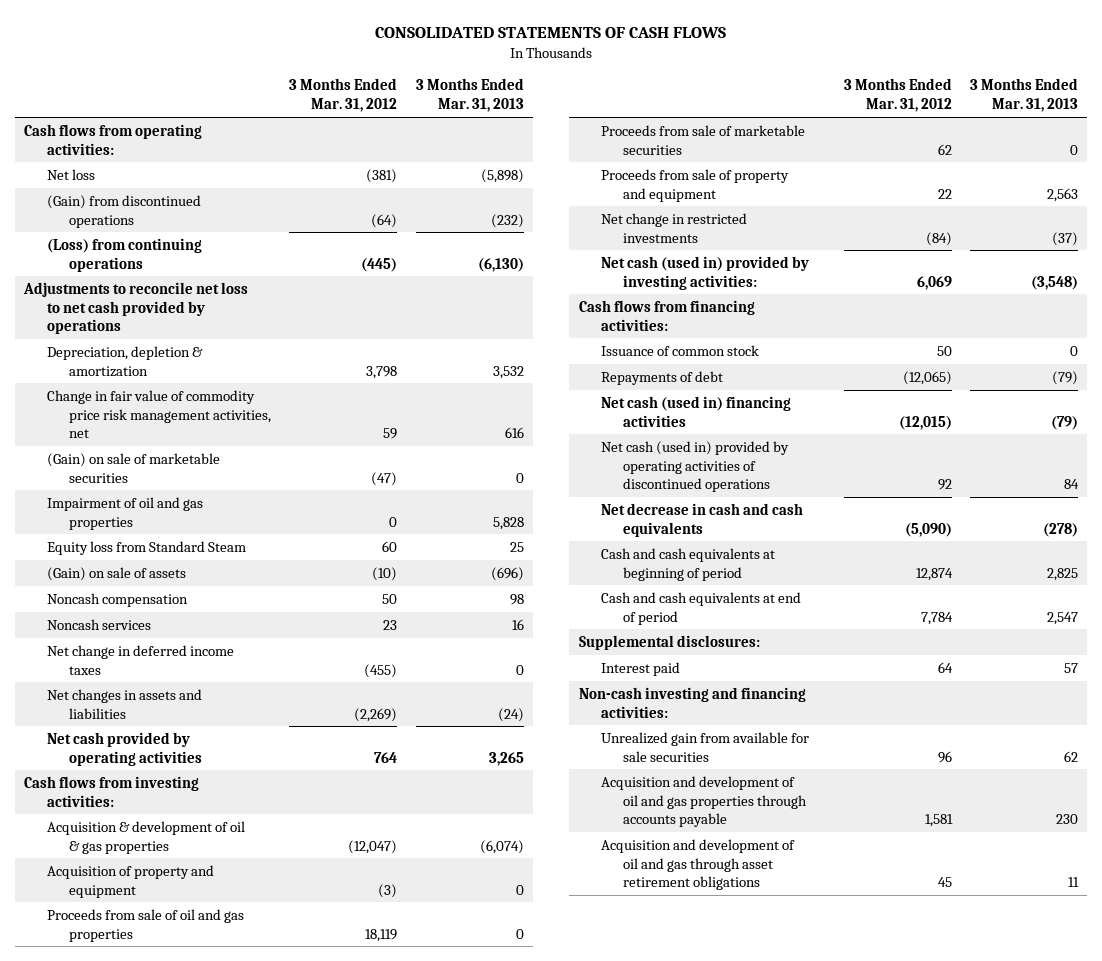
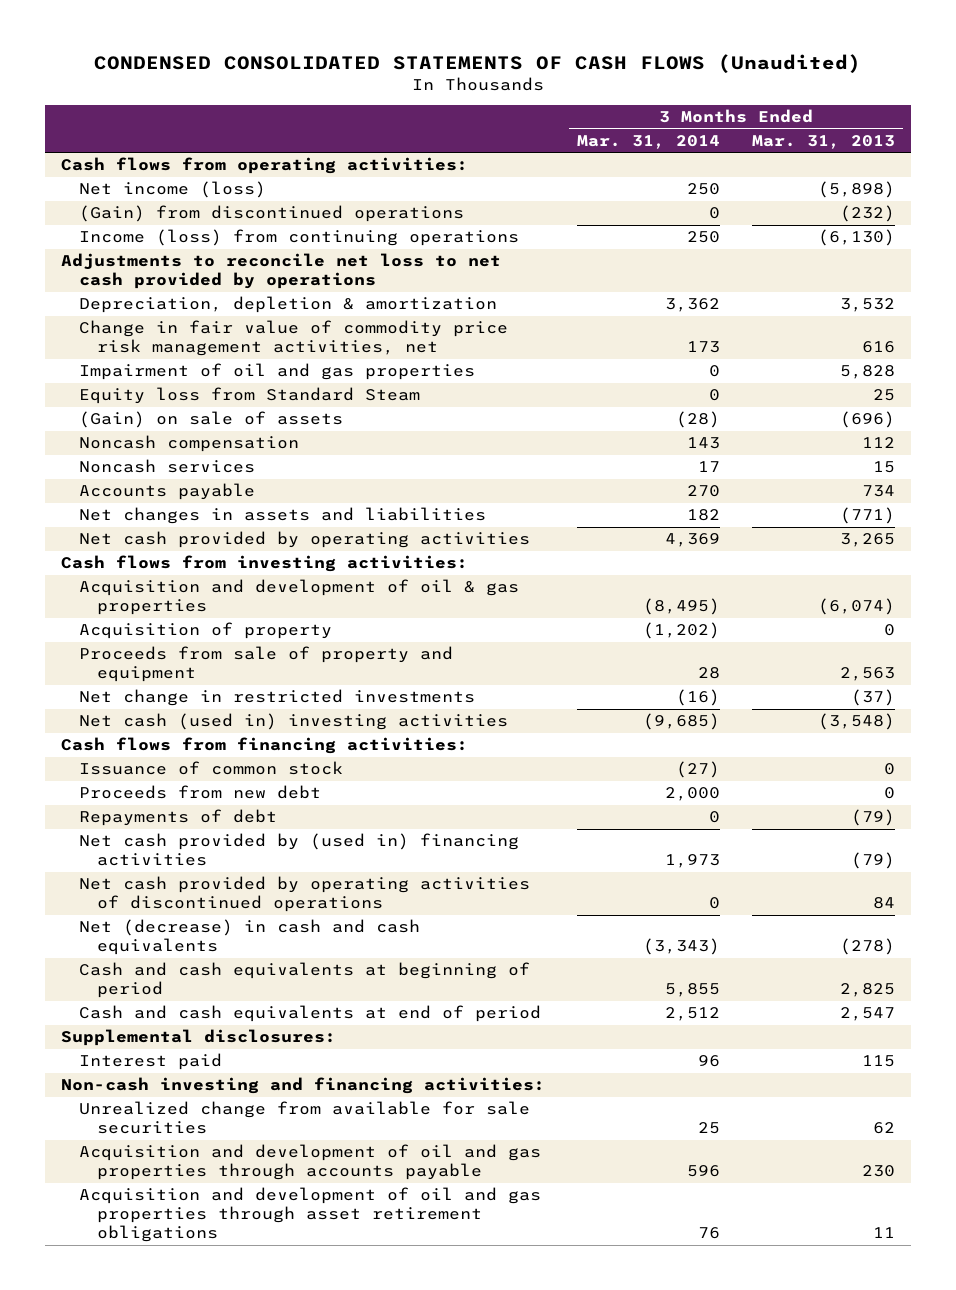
- CONSOLIDATED STATEMENTS OF CASH FLOWS
+ CONDENSED CONSOLIDATED STATEMENTS OF CASH FLOWS (Unaudited)
- | 3 Months Ended Mar. 31, 2012 | 3 Months Ended Mar. 31, 2013
+ | 3 Months Ended Mar. 31, 2014 | 3 Months Ended Mar. 31, 2013
- Net loss | (381) | (5,898)
+ Net income (loss) | 250 | (5,898)
- (Loss) from continuing operations | (445) | (6,130)
+ Income (loss) from continuing operations | 250 | (6,130)
- (Gain) on sale of marketable securities | (47) | 0
- Noncash compensation | 50 | 98
- Noncash services | 23 | 16
- Net change in deferred income taxes | (455) | 0
- Net changes in assets and liabilities | (2,269) | (24)
+ Noncash compensation | 143 | 112
+ Noncash services | 17 | 15
+ Accounts payable | 270 | 734
+ Net changes in assets and liabilities | 182 | (771)
- Acquisition & development of oil & gas properties | (12,047) | (6,074)
- Acquisition of property and equipment | (3) | 0
- Proceeds from sale of oil and gas properties | 18,119 | 0
- Proceeds from sale of marketable securities | 62 | 0
+ Acquisition and development of oil & gas properties | (8,495) | (6,074)
+ Acquisition of property | (1,202) | 0
- Net cash (used in) provided by investing activities: | 6,069 | (3,548)
+ Net cash (used in) investing activities | (9,685) | (3,548)
+ Proceeds from new debt | 2,000 | 0
- Net cash (used in) financing activities | (12,015) | (79)
- Net cash (used in) provided by operating activities of discontinued operations | 92 | 84
- Net decrease in cash and cash equivalents | (5,090) | (278)
+ Net cash provided by (used in) financing activities | 1,973 | (79)
+ Net cash provided by operating activities of discontinued operations | 0 | 84
+ Net (decrease) in cash and cash equivalents | (3,343) | (278)
- Interest paid | 64 | 57
+ Interest paid | 96 | 115
- Unrealized gain from available for sale securities | 96 | 62
+ Unrealized change from available for sale securities | 25 | 62
- Acquisition and development of oil and gas through asset retirement obligations | 45 | 11
+ Acquisition and development of oil and gas properties through asset retirement obligations | 76 | 11

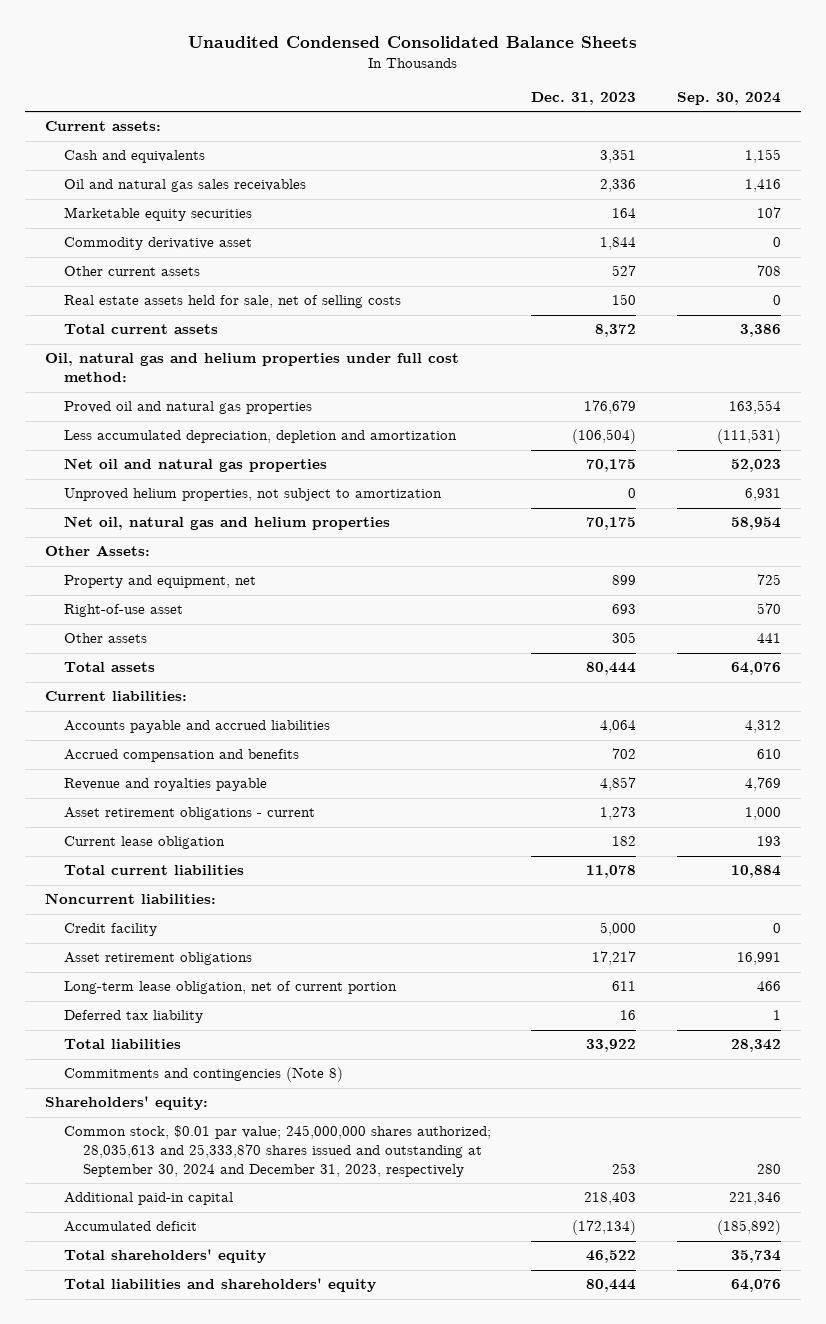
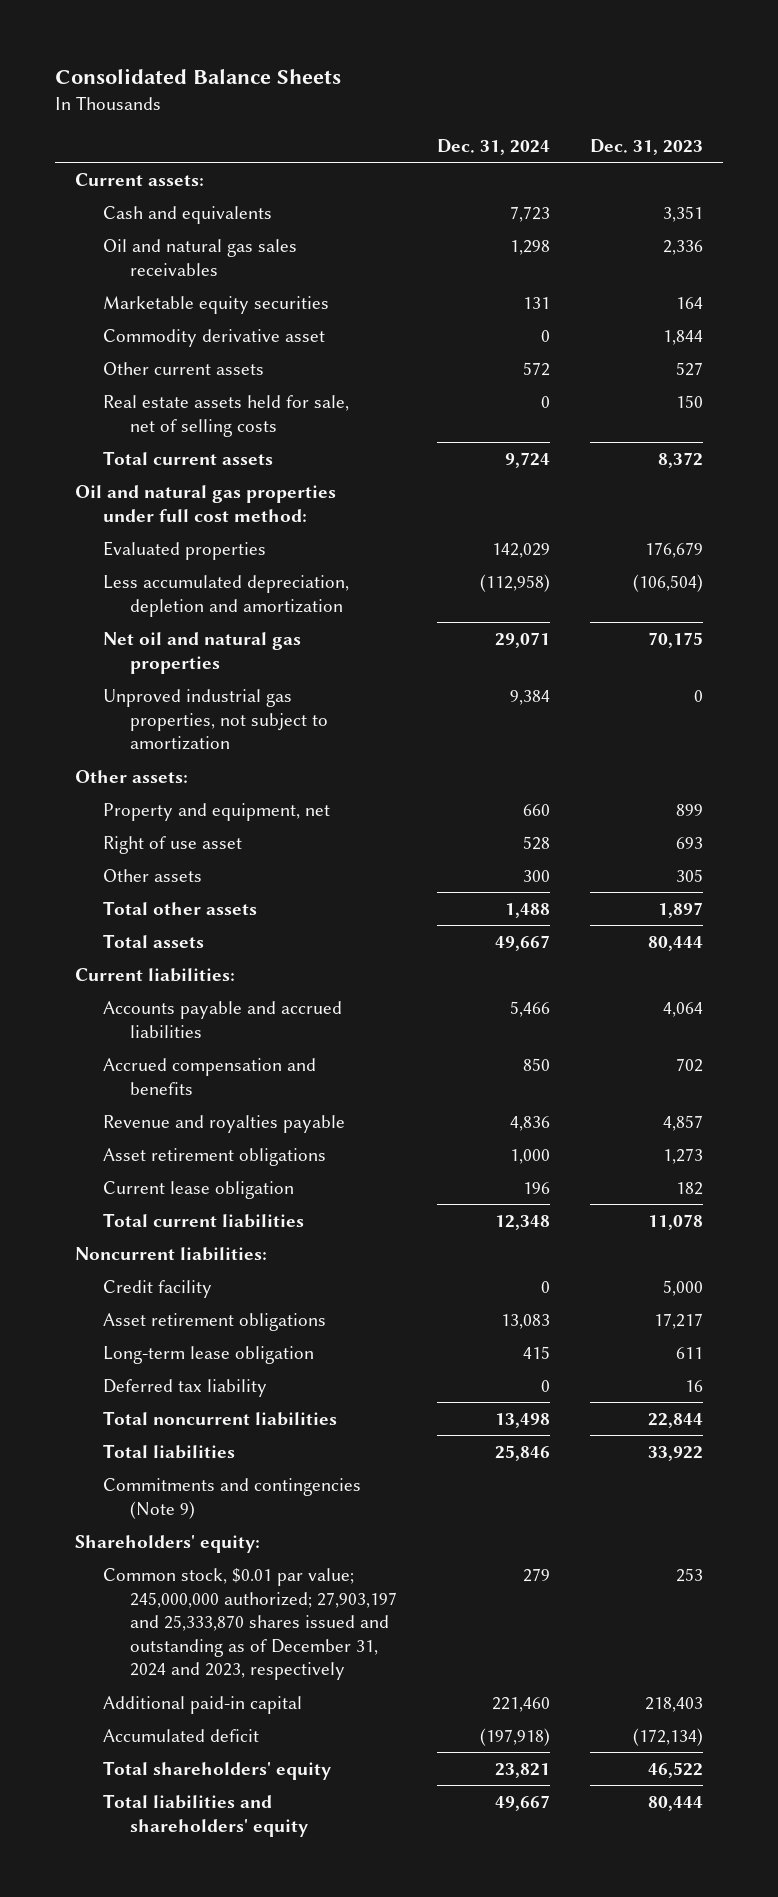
- Unaudited Condensed Consolidated Balance Sheets
+ Consolidated Balance Sheets
- | Dec. 31, 2023 | Sep. 30, 2024
+ | Dec. 31, 2024 | Dec. 31, 2023
- Oil, natural gas and helium properties under full cost method:
- Proved oil and natural gas properties | 176,679 | 163,554
+ Oil and natural gas properties under full cost method:
+ Evaluated properties | 142,029 | 176,679
- Unproved helium properties, not subject to amortization | 0 | 6,931
- Net oil, natural gas and helium properties | 70,175 | 58,954
- Other Assets:
+ Unproved industrial gas properties, not subject to amortization | 9,384 | 0
+ Other assets:
- Right-of-use asset | 693 | 570
+ Right of use asset | 528 | 693
+ Total other assets | 1,488 | 1,897
- Asset retirement obligations - current | 1,273 | 1,000
+ Asset retirement obligations | 1,000 | 1,273
- Long-term lease obligation, net of current portion | 611 | 466
+ Long-term lease obligation | 415 | 611
+ Total noncurrent liabilities | 13,498 | 22,844
- Commitments and contingencies (Note 8)
+ Commitments and contingencies (Note 9)
- Common stock, $0.01 par value; 245,000,000 shares authorized; 28,035,613 and 25,333,870 shares issued and outstanding at September 30, 2024 and December 31, 2023, respectively | 253 | 280
+ Common stock, $0.01 par value; 245,000,000 authorized; 27,903,197 and 25,333,870 shares issued and outstanding as of December 31, 2024 and 2023, respectively | 279 | 253

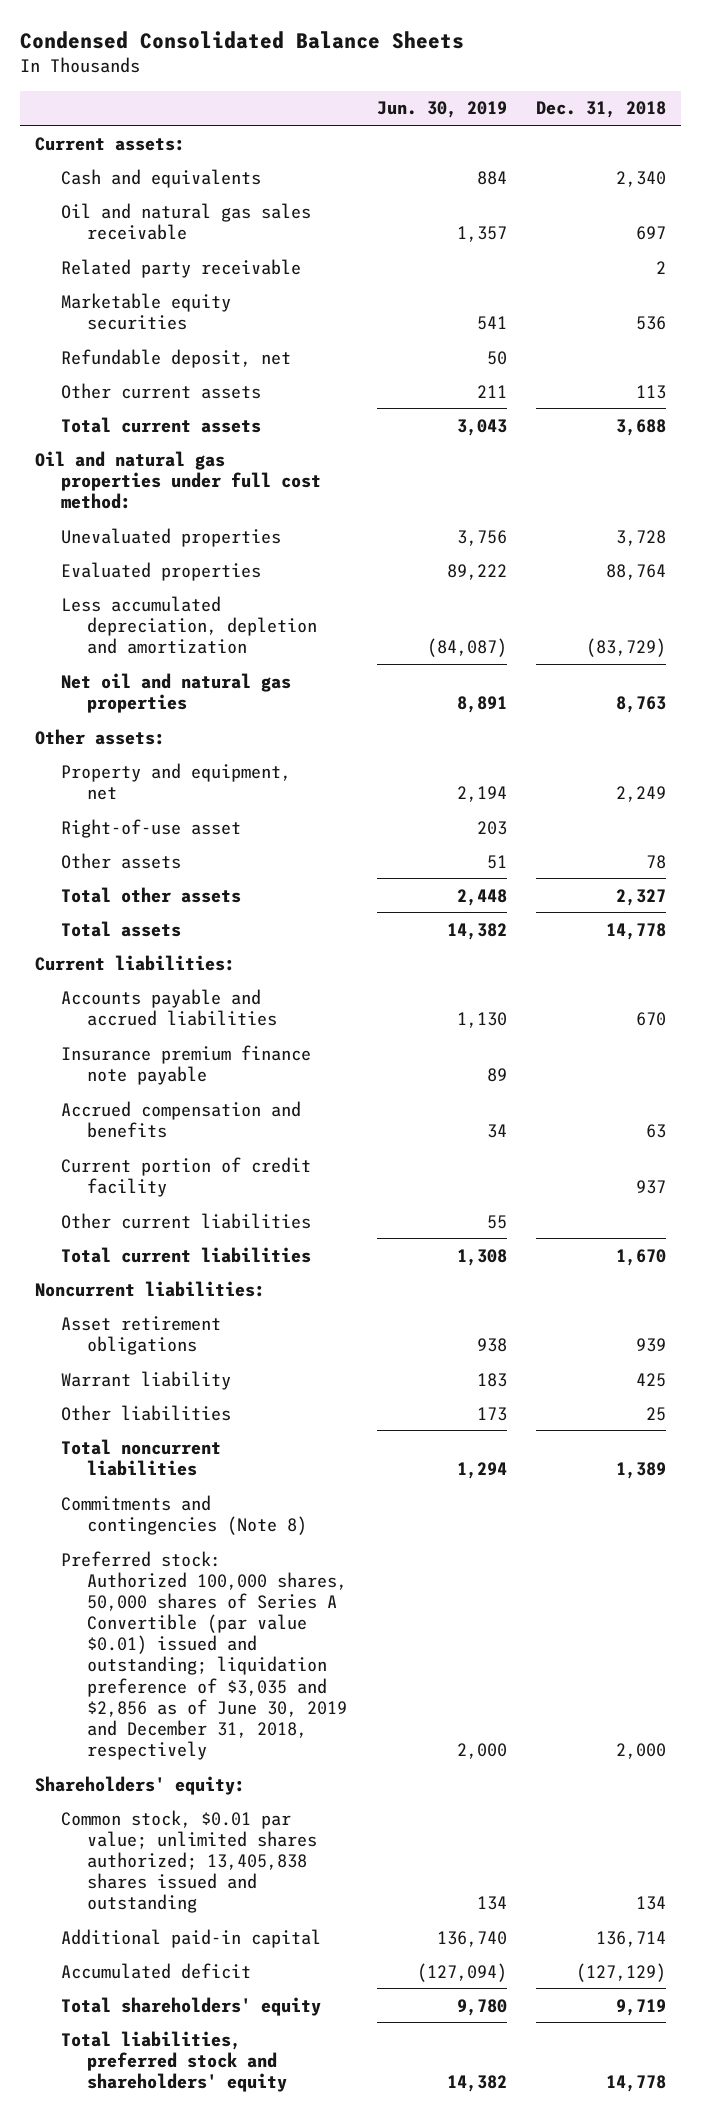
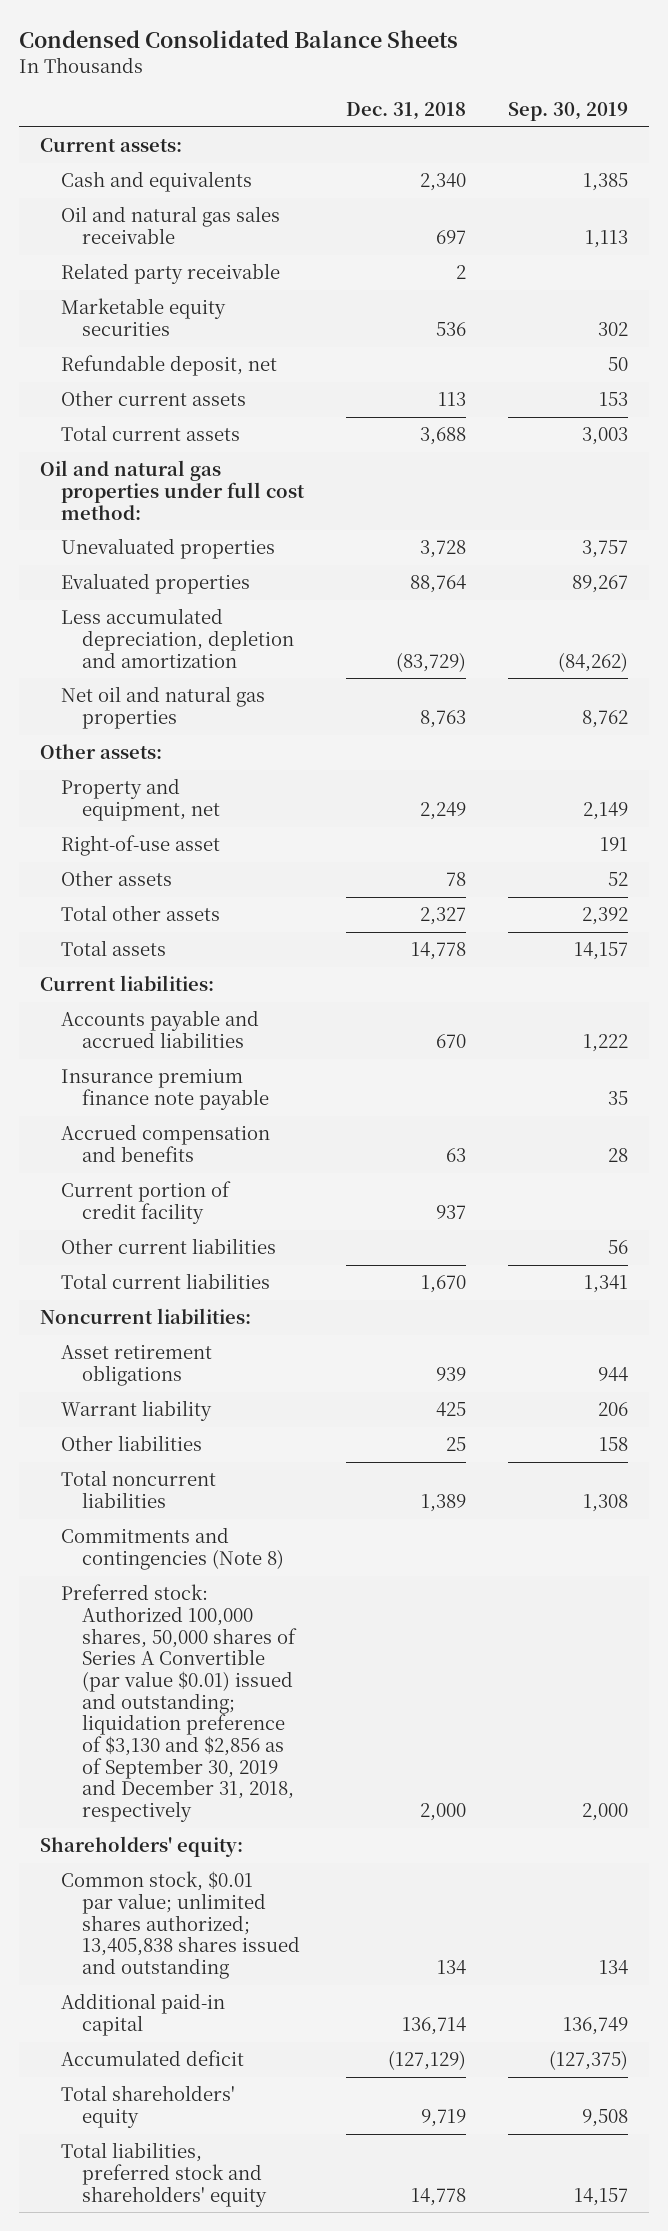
- | Jun. 30, 2019 | Dec. 31, 2018
+ | Dec. 31, 2018 | Sep. 30, 2019
- Preferred stock: Authorized 100,000 shares, 50,000 shares of Series A Convertible (par value $0.01) issued and outstanding; liquidation preference of $3,035 and $2,856 as of June 30, 2019 and December 31, 2018, respectively | 2,000 | 2,000
+ Preferred stock: Authorized 100,000 shares, 50,000 shares of Series A Convertible (par value $0.01) issued and outstanding; liquidation preference of $3,130 and $2,856 as of September 30, 2019 and December 31, 2018, respectively | 2,000 | 2,000

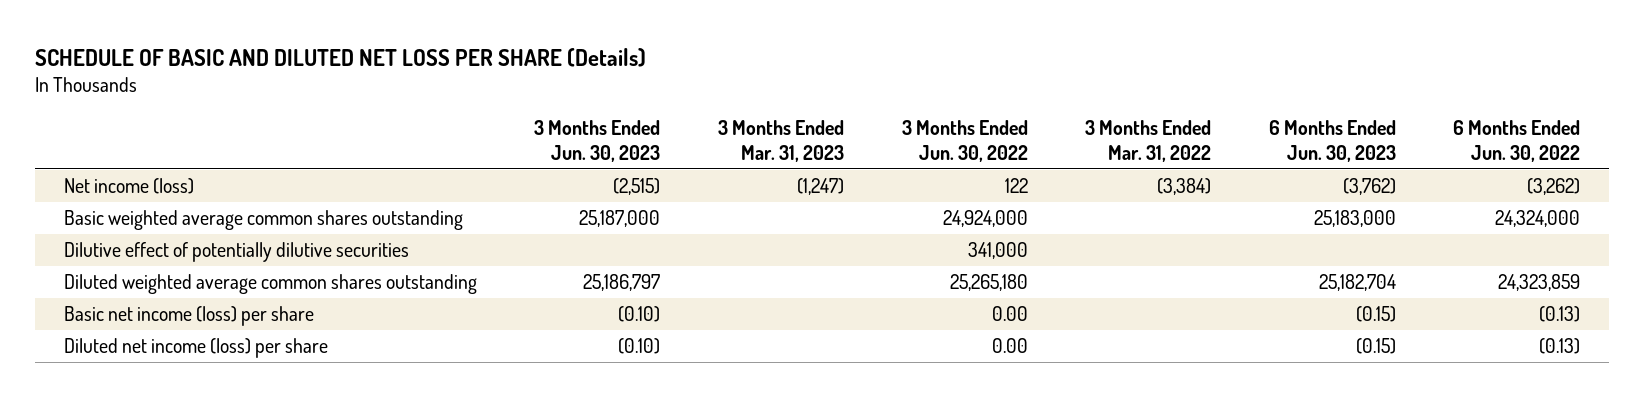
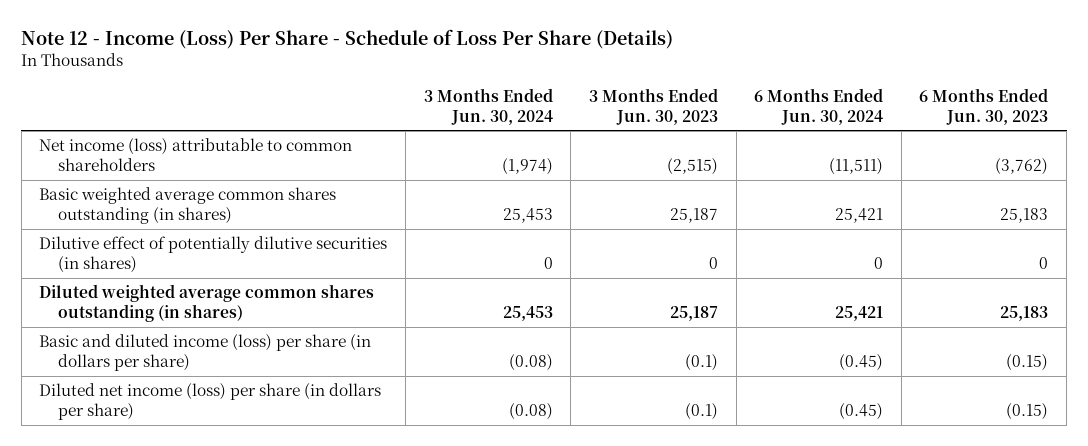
- SCHEDULE OF BASIC AND DILUTED NET LOSS PER SHARE (Details)
+ Note 12 - Income (Loss) Per Share - Schedule of Loss Per Share (Details)
- | 3 Months Ended Jun. 30, 2023 | 3 Months Ended Mar. 31, 2023 | 3 Months Ended Jun. 30, 2022 | 3 Months Ended Mar. 31, 2022 | 6 Months Ended Jun. 30, 2023 | 6 Months Ended Jun. 30, 2022
+ | 3 Months Ended Jun. 30, 2024 | 3 Months Ended Jun. 30, 2023 | 6 Months Ended Jun. 30, 2024 | 6 Months Ended Jun. 30, 2023
- Net income (loss) | (2,515) | (1,247) | 122 | (3,384) | (3,762) | (3,262)
- Basic weighted average common shares outstanding | 25,187,000 | | 24,924,000 | | 25,183,000 | 24,324,000
- Dilutive effect of potentially dilutive securities | | | 341,000 | | |
- Diluted weighted average common shares outstanding | 25,186,797 | | 25,265,180 | | 25,182,704 | 24,323,859
- Basic net income (loss) per share | (0.10) | | 0.00 | | (0.15) | (0.13)
- Diluted net income (loss) per share | (0.10) | | 0.00 | | (0.15) | (0.13)
+ Net income (loss) attributable to common shareholders | (1,974) | (2,515) | (11,511) | (3,762)
+ Basic weighted average common shares outstanding (in shares) | 25,453 | 25,187 | 25,421 | 25,183
+ Dilutive effect of potentially dilutive securities (in shares) | 0 | 0 | 0 | 0
+ Diluted weighted average common shares outstanding (in shares) | 25,453 | 25,187 | 25,421 | 25,183
+ Basic and diluted income (loss) per share (in dollars per share) | (0.08) | (0.1) | (0.45) | (0.15)
+ Diluted net income (loss) per share (in dollars per share) | (0.08) | (0.1) | (0.45) | (0.15)

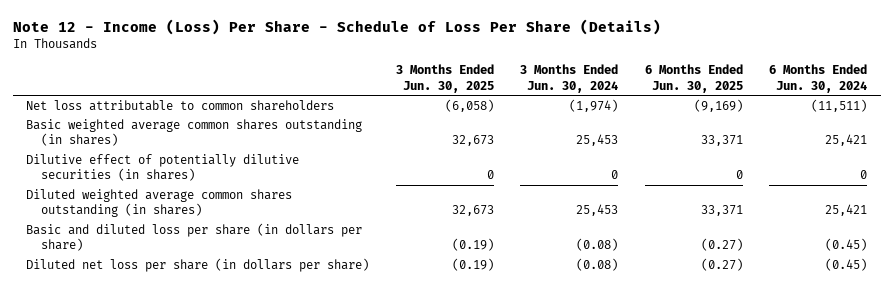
- | 3 Months Ended Jun. 30, 2024 | 3 Months Ended Jun. 30, 2023 | 6 Months Ended Jun. 30, 2024 | 6 Months Ended Jun. 30, 2023
+ | 3 Months Ended Jun. 30, 2025 | 3 Months Ended Jun. 30, 2024 | 6 Months Ended Jun. 30, 2025 | 6 Months Ended Jun. 30, 2024
- Net income (loss) attributable to common shareholders | (1,974) | (2,515) | (11,511) | (3,762)
+ Net loss attributable to common shareholders | (6,058) | (1,974) | (9,169) | (11,511)
- Basic and diluted income (loss) per share (in dollars per share) | (0.08) | (0.1) | (0.45) | (0.15)
- Diluted net income (loss) per share (in dollars per share) | (0.08) | (0.1) | (0.45) | (0.15)
+ Basic and diluted loss per share (in dollars per share) | (0.19) | (0.08) | (0.27) | (0.45)
+ Diluted net loss per share (in dollars per share) | (0.19) | (0.08) | (0.27) | (0.45)

